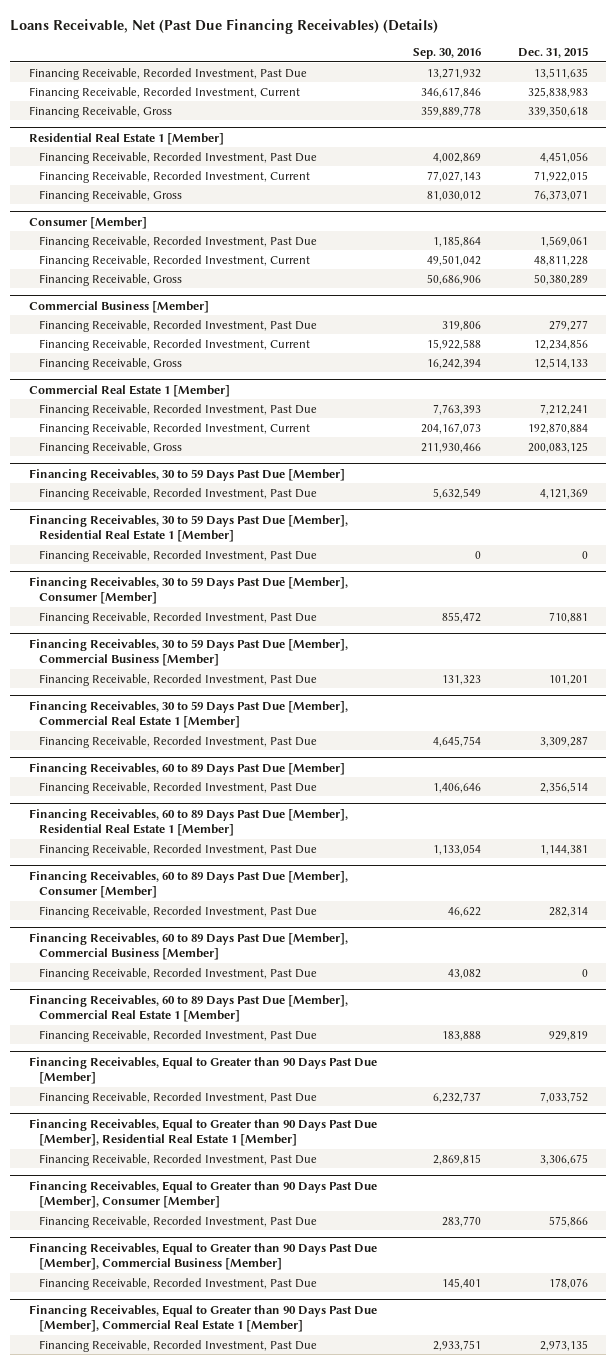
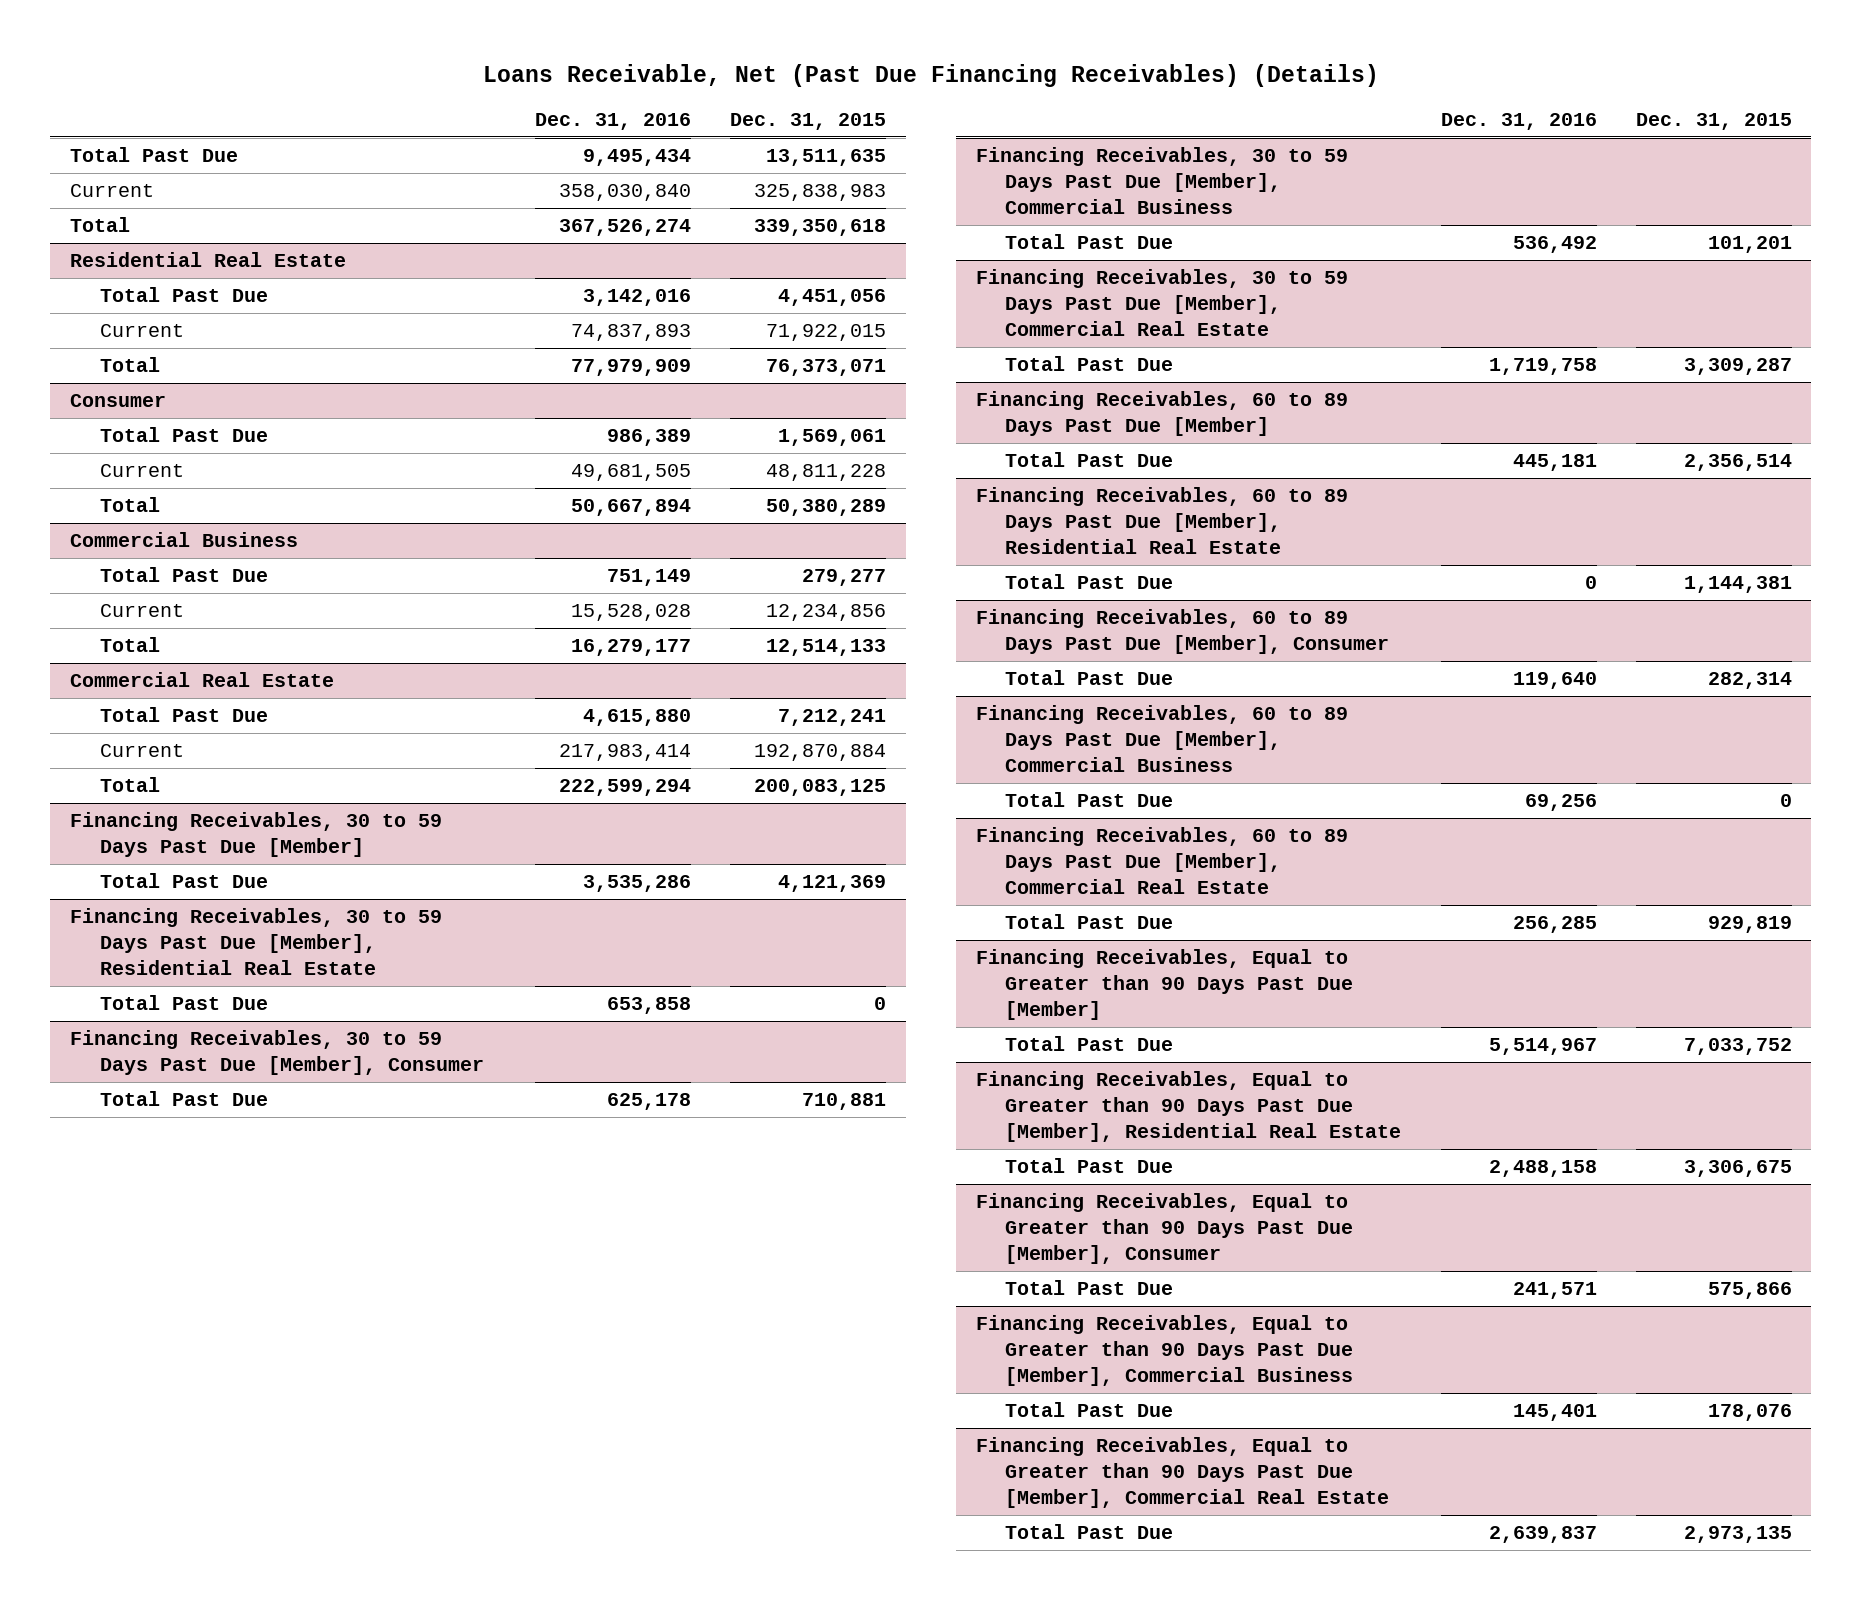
- | Sep. 30, 2016 | Dec. 31, 2015
+ | Dec. 31, 2016 | Dec. 31, 2015
- Financing Receivable, Recorded Investment, Past Due | 13,271,932 | 13,511,635
- Financing Receivable, Recorded Investment, Current | 346,617,846 | 325,838,983
- Financing Receivable, Gross | 359,889,778 | 339,350,618
- Residential Real Estate 1 [Member]
- Financing Receivable, Recorded Investment, Past Due | 4,002,869 | 4,451,056
- Financing Receivable, Recorded Investment, Current | 77,027,143 | 71,922,015
- Financing Receivable, Gross | 81,030,012 | 76,373,071
- Consumer [Member]
- Financing Receivable, Recorded Investment, Past Due | 1,185,864 | 1,569,061
- Financing Receivable, Recorded Investment, Current | 49,501,042 | 48,811,228
- Financing Receivable, Gross | 50,686,906 | 50,380,289
- Commercial Business [Member]
- Financing Receivable, Recorded Investment, Past Due | 319,806 | 279,277
- Financing Receivable, Recorded Investment, Current | 15,922,588 | 12,234,856
- Financing Receivable, Gross | 16,242,394 | 12,514,133
- Commercial Real Estate 1 [Member]
- Financing Receivable, Recorded Investment, Past Due | 7,763,393 | 7,212,241
- Financing Receivable, Recorded Investment, Current | 204,167,073 | 192,870,884
- Financing Receivable, Gross | 211,930,466 | 200,083,125
+ Total Past Due | 9,495,434 | 13,511,635
+ Current | 358,030,840 | 325,838,983
+ Total | 367,526,274 | 339,350,618
+ Residential Real Estate
+ Total Past Due | 3,142,016 | 4,451,056
+ Current | 74,837,893 | 71,922,015
+ Total | 77,979,909 | 76,373,071
+ Consumer
+ Total Past Due | 986,389 | 1,569,061
+ Current | 49,681,505 | 48,811,228
+ Total | 50,667,894 | 50,380,289
+ Commercial Business
+ Total Past Due | 751,149 | 279,277
+ Current | 15,528,028 | 12,234,856
+ Total | 16,279,177 | 12,514,133
+ Commercial Real Estate
+ Total Past Due | 4,615,880 | 7,212,241
+ Current | 217,983,414 | 192,870,884
+ Total | 222,599,294 | 200,083,125
@ Financing Receivables, 30 to 59 Days Past Due [Member]
- Financing Receivable, Recorded Investment, Past Due | 5,632,549 | 4,121,369
- Financing Receivables, 30 to 59 Days Past Due [Member], Residential Real Estate 1 [Member]
- Financing Receivable, Recorded Investment, Past Due | 0 | 0
- Financing Receivables, 30 to 59 Days Past Due [Member], Consumer [Member]
- Financing Receivable, Recorded Investment, Past Due | 855,472 | 710,881
- Financing Receivables, 30 to 59 Days Past Due [Member], Commercial Business [Member]
- Financing Receivable, Recorded Investment, Past Due | 131,323 | 101,201
- Financing Receivables, 30 to 59 Days Past Due [Member], Commercial Real Estate 1 [Member]
- Financing Receivable, Recorded Investment, Past Due | 4,645,754 | 3,309,287
@ Financing Receivables, 30 to 59 Days Past Due [Member]
+ Total Past Due | 3,535,286 | 4,121,369
+ Financing Receivables, 30 to 59 Days Past Due [Member], Residential Real Estate
+ Total Past Due | 653,858 | 0
+ Financing Receivables, 30 to 59 Days Past Due [Member], Consumer
+ Total Past Due | 625,178 | 710,881
+ Financing Receivables, 30 to 59 Days Past Due [Member], Commercial Business
+ Total Past Due | 536,492 | 101,201
+ Financing Receivables, 30 to 59 Days Past Due [Member], Commercial Real Estate
+ Total Past Due | 1,719,758 | 3,309,287
@ Financing Receivables, 60 to 89 Days Past Due [Member]
- Financing Receivable, Recorded Investment, Past Due | 1,406,646 | 2,356,514
- Financing Receivables, 60 to 89 Days Past Due [Member], Residential Real Estate 1 [Member]
- Financing Receivable, Recorded Investment, Past Due | 1,133,054 | 1,144,381
- Financing Receivables, 60 to 89 Days Past Due [Member], Consumer [Member]
- Financing Receivable, Recorded Investment, Past Due | 46,622 | 282,314
- Financing Receivables, 60 to 89 Days Past Due [Member], Commercial Business [Member]
- Financing Receivable, Recorded Investment, Past Due | 43,082 | 0
- Financing Receivables, 60 to 89 Days Past Due [Member], Commercial Real Estate 1 [Member]
- Financing Receivable, Recorded Investment, Past Due | 183,888 | 929,819
@ Financing Receivables, 60 to 89 Days Past Due [Member]
+ Total Past Due | 445,181 | 2,356,514
+ Financing Receivables, 60 to 89 Days Past Due [Member], Residential Real Estate
+ Total Past Due | 0 | 1,144,381
+ Financing Receivables, 60 to 89 Days Past Due [Member], Consumer
+ Total Past Due | 119,640 | 282,314
+ Financing Receivables, 60 to 89 Days Past Due [Member], Commercial Business
+ Total Past Due | 69,256 | 0
+ Financing Receivables, 60 to 89 Days Past Due [Member], Commercial Real Estate
+ Total Past Due | 256,285 | 929,819
@ Financing Receivables, Equal to Greater than 90 Days Past Due [Member]
- Financing Receivable, Recorded Investment, Past Due | 6,232,737 | 7,033,752
- Financing Receivables, Equal to Greater than 90 Days Past Due [Member], Residential Real Estate 1 [Member]
- Financing Receivable, Recorded Investment, Past Due | 2,869,815 | 3,306,675
- Financing Receivables, Equal to Greater than 90 Days Past Due [Member], Consumer [Member]
- Financing Receivable, Recorded Investment, Past Due | 283,770 | 575,866
- Financing Receivables, Equal to Greater than 90 Days Past Due [Member], Commercial Business [Member]
- Financing Receivable, Recorded Investment, Past Due | 145,401 | 178,076
- Financing Receivables, Equal to Greater than 90 Days Past Due [Member], Commercial Real Estate 1 [Member]
- Financing Receivable, Recorded Investment, Past Due | 2,933,751 | 2,973,135
@ Financing Receivables, Equal to Greater than 90 Days Past Due [Member]
+ Total Past Due | 5,514,967 | 7,033,752
+ Financing Receivables, Equal to Greater than 90 Days Past Due [Member], Residential Real Estate
+ Total Past Due | 2,488,158 | 3,306,675
+ Financing Receivables, Equal to Greater than 90 Days Past Due [Member], Consumer
+ Total Past Due | 241,571 | 575,866
+ Financing Receivables, Equal to Greater than 90 Days Past Due [Member], Commercial Business
+ Total Past Due | 145,401 | 178,076
+ Financing Receivables, Equal to Greater than 90 Days Past Due [Member], Commercial Real Estate
+ Total Past Due | 2,639,837 | 2,973,135

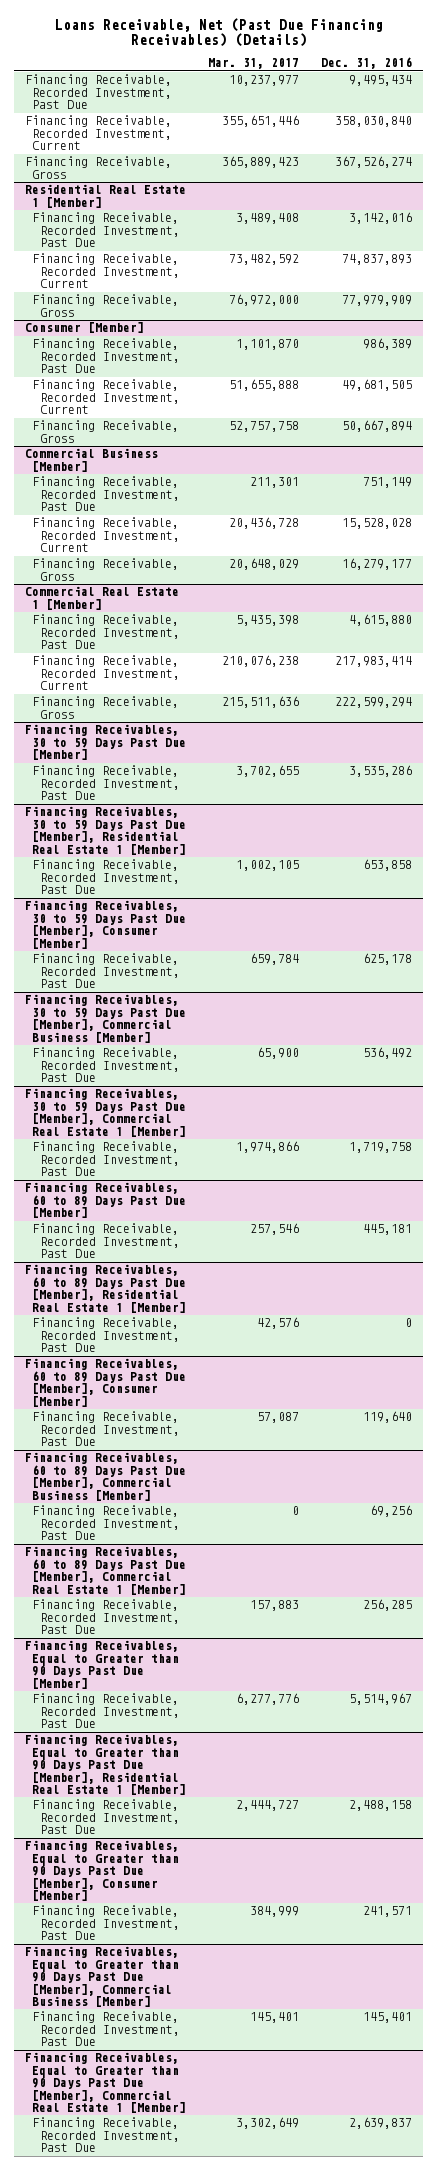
- | Dec. 31, 2016 | Dec. 31, 2015
+ | Mar. 31, 2017 | Dec. 31, 2016
- Total Past Due | 9,495,434 | 13,511,635
- Current | 358,030,840 | 325,838,983
- Total | 367,526,274 | 339,350,618
- Residential Real Estate
- Total Past Due | 3,142,016 | 4,451,056
- Current | 74,837,893 | 71,922,015
- Total | 77,979,909 | 76,373,071
- Consumer
- Total Past Due | 986,389 | 1,569,061
- Current | 49,681,505 | 48,811,228
- Total | 50,667,894 | 50,380,289
- Commercial Business
- Total Past Due | 751,149 | 279,277
- Current | 15,528,028 | 12,234,856
- Total | 16,279,177 | 12,514,133
- Commercial Real Estate
- Total Past Due | 4,615,880 | 7,212,241
- Current | 217,983,414 | 192,870,884
- Total | 222,599,294 | 200,083,125
+ Financing Receivable, Recorded Investment, Past Due | 10,237,977 | 9,495,434
+ Financing Receivable, Recorded Investment, Current | 355,651,446 | 358,030,840
+ Financing Receivable, Gross | 365,889,423 | 367,526,274
+ Residential Real Estate 1 [Member]
+ Financing Receivable, Recorded Investment, Past Due | 3,489,408 | 3,142,016
+ Financing Receivable, Recorded Investment, Current | 73,482,592 | 74,837,893
+ Financing Receivable, Gross | 76,972,000 | 77,979,909
+ Consumer [Member]
+ Financing Receivable, Recorded Investment, Past Due | 1,101,870 | 986,389
+ Financing Receivable, Recorded Investment, Current | 51,655,888 | 49,681,505
+ Financing Receivable, Gross | 52,757,758 | 50,667,894
+ Commercial Business [Member]
+ Financing Receivable, Recorded Investment, Past Due | 211,301 | 751,149
+ Financing Receivable, Recorded Investment, Current | 20,436,728 | 15,528,028
+ Financing Receivable, Gross | 20,648,029 | 16,279,177
+ Commercial Real Estate 1 [Member]
+ Financing Receivable, Recorded Investment, Past Due | 5,435,398 | 4,615,880
+ Financing Receivable, Recorded Investment, Current | 210,076,238 | 217,983,414
+ Financing Receivable, Gross | 215,511,636 | 222,599,294
@ Financing Receivables, 30 to 59 Days Past Due [Member]
- Total Past Due | 3,535,286 | 4,121,369
- Financing Receivables, 30 to 59 Days Past Due [Member], Residential Real Estate
- Total Past Due | 653,858 | 0
- Financing Receivables, 30 to 59 Days Past Due [Member], Consumer
- Total Past Due | 625,178 | 710,881
- Financing Receivables, 30 to 59 Days Past Due [Member], Commercial Business
- Total Past Due | 536,492 | 101,201
- Financing Receivables, 30 to 59 Days Past Due [Member], Commercial Real Estate
- Total Past Due | 1,719,758 | 3,309,287
@ Financing Receivables, 30 to 59 Days Past Due [Member]
+ Financing Receivable, Recorded Investment, Past Due | 3,702,655 | 3,535,286
+ Financing Receivables, 30 to 59 Days Past Due [Member], Residential Real Estate 1 [Member]
+ Financing Receivable, Recorded Investment, Past Due | 1,002,105 | 653,858
+ Financing Receivables, 30 to 59 Days Past Due [Member], Consumer [Member]
+ Financing Receivable, Recorded Investment, Past Due | 659,784 | 625,178
+ Financing Receivables, 30 to 59 Days Past Due [Member], Commercial Business [Member]
+ Financing Receivable, Recorded Investment, Past Due | 65,900 | 536,492
+ Financing Receivables, 30 to 59 Days Past Due [Member], Commercial Real Estate 1 [Member]
+ Financing Receivable, Recorded Investment, Past Due | 1,974,866 | 1,719,758
@ Financing Receivables, 60 to 89 Days Past Due [Member]
- Total Past Due | 445,181 | 2,356,514
- Financing Receivables, 60 to 89 Days Past Due [Member], Residential Real Estate
- Total Past Due | 0 | 1,144,381
- Financing Receivables, 60 to 89 Days Past Due [Member], Consumer
- Total Past Due | 119,640 | 282,314
- Financing Receivables, 60 to 89 Days Past Due [Member], Commercial Business
- Total Past Due | 69,256 | 0
- Financing Receivables, 60 to 89 Days Past Due [Member], Commercial Real Estate
- Total Past Due | 256,285 | 929,819
@ Financing Receivables, 60 to 89 Days Past Due [Member]
+ Financing Receivable, Recorded Investment, Past Due | 257,546 | 445,181
+ Financing Receivables, 60 to 89 Days Past Due [Member], Residential Real Estate 1 [Member]
+ Financing Receivable, Recorded Investment, Past Due | 42,576 | 0
+ Financing Receivables, 60 to 89 Days Past Due [Member], Consumer [Member]
+ Financing Receivable, Recorded Investment, Past Due | 57,087 | 119,640
+ Financing Receivables, 60 to 89 Days Past Due [Member], Commercial Business [Member]
+ Financing Receivable, Recorded Investment, Past Due | 0 | 69,256
+ Financing Receivables, 60 to 89 Days Past Due [Member], Commercial Real Estate 1 [Member]
+ Financing Receivable, Recorded Investment, Past Due | 157,883 | 256,285
@ Financing Receivables, Equal to Greater than 90 Days Past Due [Member]
- Total Past Due | 5,514,967 | 7,033,752
- Financing Receivables, Equal to Greater than 90 Days Past Due [Member], Residential Real Estate
- Total Past Due | 2,488,158 | 3,306,675
- Financing Receivables, Equal to Greater than 90 Days Past Due [Member], Consumer
- Total Past Due | 241,571 | 575,866
- Financing Receivables, Equal to Greater than 90 Days Past Due [Member], Commercial Business
- Total Past Due | 145,401 | 178,076
- Financing Receivables, Equal to Greater than 90 Days Past Due [Member], Commercial Real Estate
- Total Past Due | 2,639,837 | 2,973,135
@ Financing Receivables, Equal to Greater than 90 Days Past Due [Member]
+ Financing Receivable, Recorded Investment, Past Due | 6,277,776 | 5,514,967
+ Financing Receivables, Equal to Greater than 90 Days Past Due [Member], Residential Real Estate 1 [Member]
+ Financing Receivable, Recorded Investment, Past Due | 2,444,727 | 2,488,158
+ Financing Receivables, Equal to Greater than 90 Days Past Due [Member], Consumer [Member]
+ Financing Receivable, Recorded Investment, Past Due | 384,999 | 241,571
+ Financing Receivables, Equal to Greater than 90 Days Past Due [Member], Commercial Business [Member]
+ Financing Receivable, Recorded Investment, Past Due | 145,401 | 145,401
+ Financing Receivables, Equal to Greater than 90 Days Past Due [Member], Commercial Real Estate 1 [Member]
+ Financing Receivable, Recorded Investment, Past Due | 3,302,649 | 2,639,837

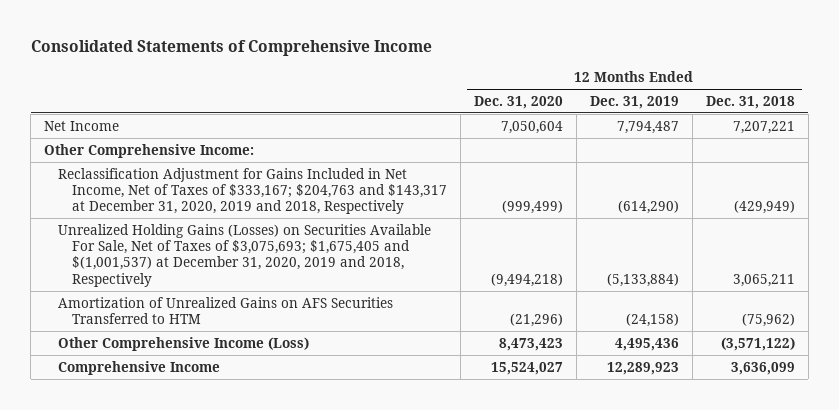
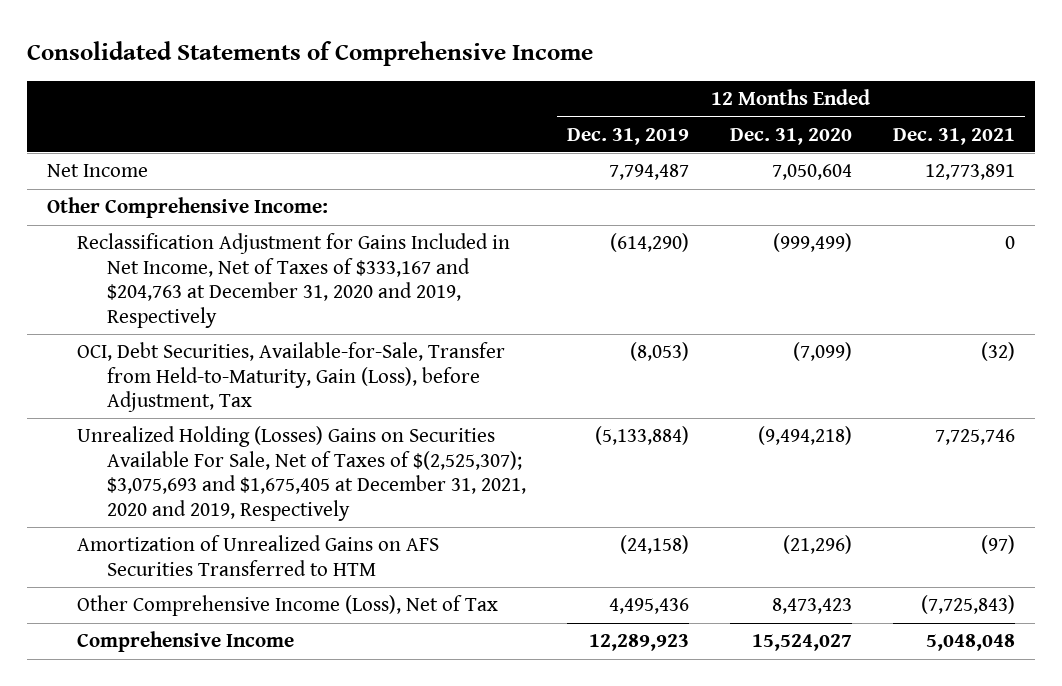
- | 12 Months Ended Dec. 31, 2020 | 12 Months Ended Dec. 31, 2019 | 12 Months Ended Dec. 31, 2018
+ | 12 Months Ended Dec. 31, 2019 | 12 Months Ended Dec. 31, 2020 | 12 Months Ended Dec. 31, 2021
- Reclassification Adjustment for Gains Included in Net Income, Net of Taxes of $333,167; $204,763 and $143,317 at December 31, 2020, 2019 and 2018, Respectively | (999,499) | (614,290) | (429,949)
- Unrealized Holding Gains (Losses) on Securities Available For Sale, Net of Taxes of $3,075,693; $1,675,405 and $(1,001,537) at December 31, 2020, 2019 and 2018, Respectively | (9,494,218) | (5,133,884) | 3,065,211
+ Reclassification Adjustment for Gains Included in Net Income, Net of Taxes of $333,167 and $204,763 at December 31, 2020 and 2019, Respectively | (614,290) | (999,499) | 0
+ OCI, Debt Securities, Available-for-Sale, Transfer from Held-to-Maturity, Gain (Loss), before Adjustment, Tax | (8,053) | (7,099) | (32)
+ Unrealized Holding (Losses) Gains on Securities Available For Sale, Net of Taxes of $(2,525,307); $3,075,693 and $1,675,405 at December 31, 2021, 2020 and 2019, Respectively | (5,133,884) | (9,494,218) | 7,725,746
- Other Comprehensive Income (Loss) | 8,473,423 | 4,495,436 | (3,571,122)
+ Other Comprehensive Income (Loss), Net of Tax | 4,495,436 | 8,473,423 | (7,725,843)

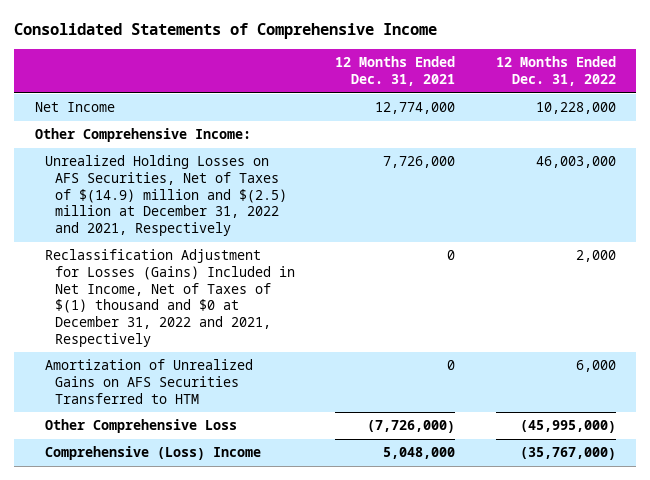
- | 12 Months Ended Dec. 31, 2019 | 12 Months Ended Dec. 31, 2020 | 12 Months Ended Dec. 31, 2021
+ | 12 Months Ended Dec. 31, 2021 | 12 Months Ended Dec. 31, 2022
- Net Income | 7,794,487 | 7,050,604 | 12,773,891
+ Net Income | 12,774,000 | 10,228,000
- Reclassification Adjustment for Gains Included in Net Income, Net of Taxes of $333,167 and $204,763 at December 31, 2020 and 2019, Respectively | (614,290) | (999,499) | 0
- OCI, Debt Securities, Available-for-Sale, Transfer from Held-to-Maturity, Gain (Loss), before Adjustment, Tax | (8,053) | (7,099) | (32)
- Unrealized Holding (Losses) Gains on Securities Available For Sale, Net of Taxes of $(2,525,307); $3,075,693 and $1,675,405 at December 31, 2021, 2020 and 2019, Respectively | (5,133,884) | (9,494,218) | 7,725,746
- Amortization of Unrealized Gains on AFS Securities Transferred to HTM | (24,158) | (21,296) | (97)
- Other Comprehensive Income (Loss), Net of Tax | 4,495,436 | 8,473,423 | (7,725,843)
- Comprehensive Income | 12,289,923 | 15,524,027 | 5,048,048
+ Unrealized Holding Losses on AFS Securities, Net of Taxes of $(14.9) million and $(2.5) million at December 31, 2022 and 2021, Respectively | 7,726,000 | 46,003,000
+ Reclassification Adjustment for Losses (Gains) Included in Net Income, Net of Taxes of $(1) thousand and $0 at December 31, 2022 and 2021, Respectively | 0 | 2,000
+ Amortization of Unrealized Gains on AFS Securities Transferred to HTM | 0 | 6,000
+ Other Comprehensive Loss | (7,726,000) | (45,995,000)
+ Comprehensive (Loss) Income | 5,048,000 | (35,767,000)

